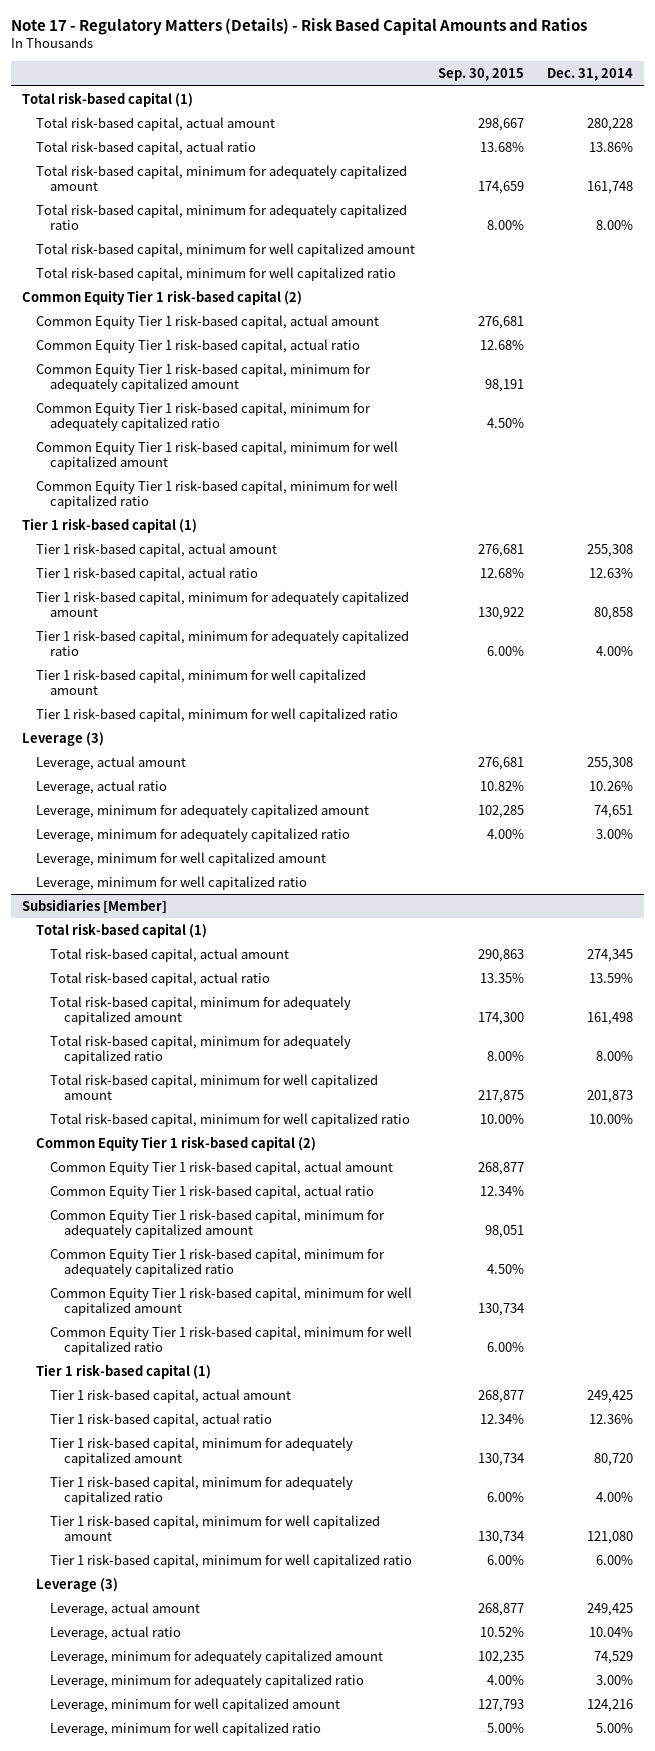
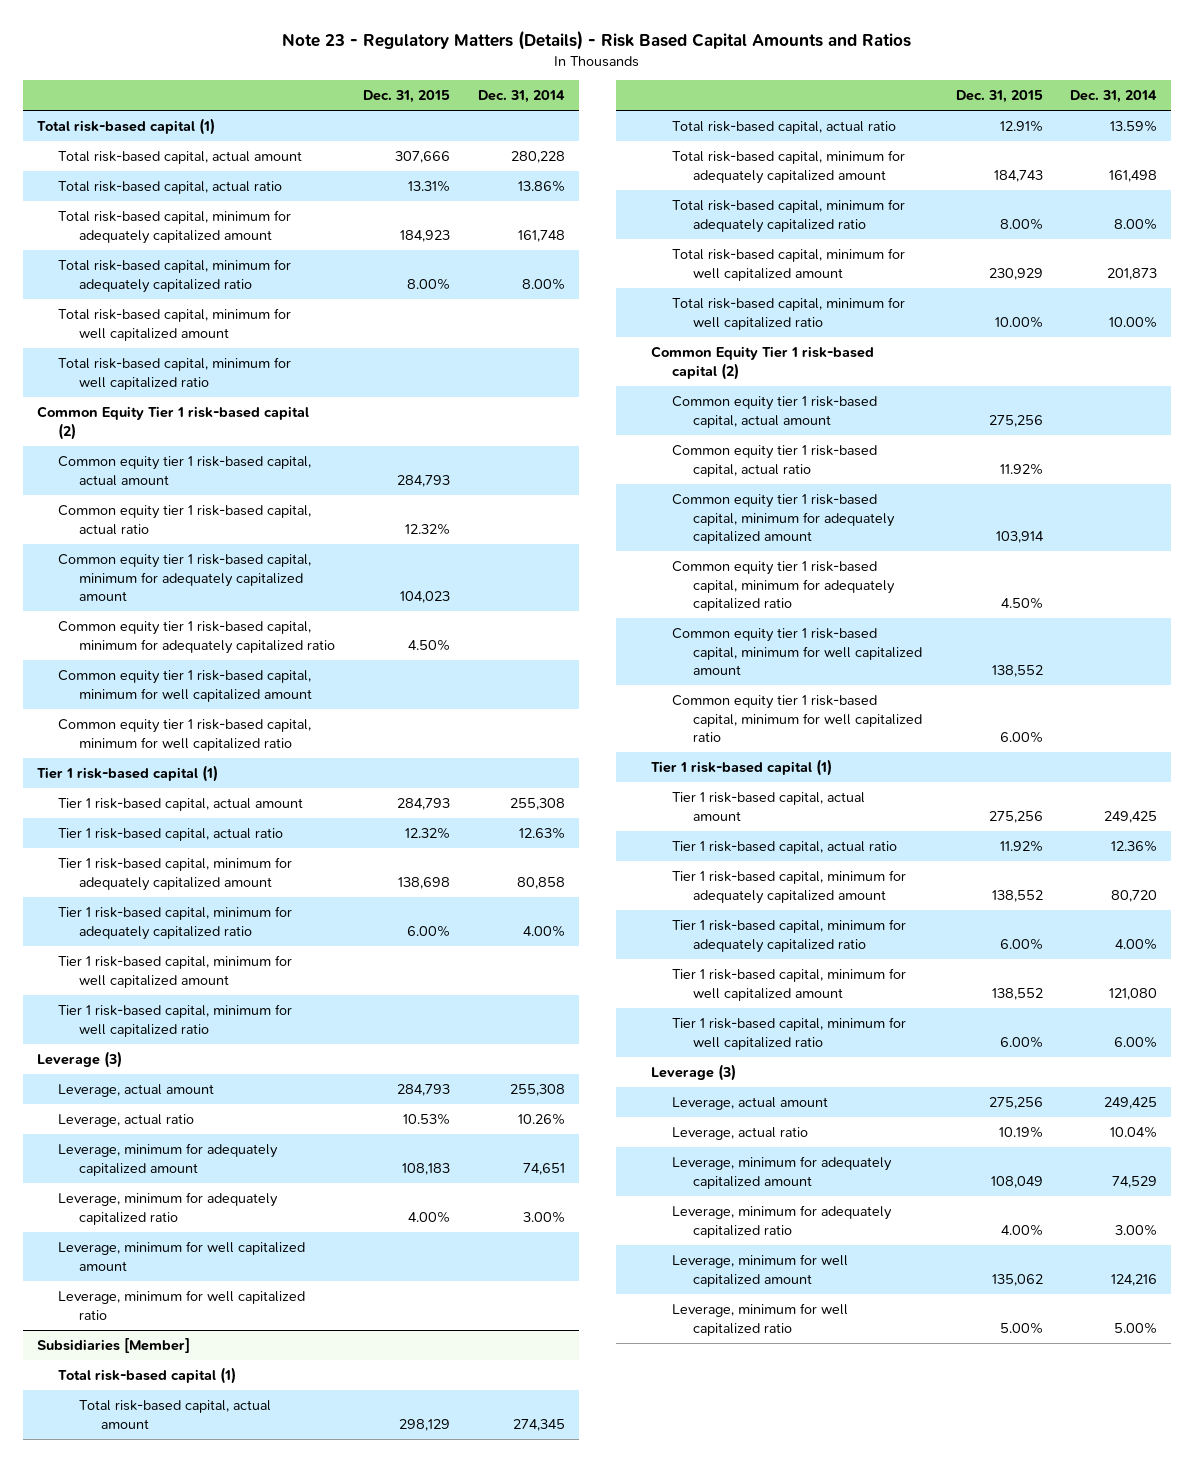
- Note 17 - Regulatory Matters (Details) - Risk Based Capital Amounts and Ratios
+ Note 23 - Regulatory Matters (Details) - Risk Based Capital Amounts and Ratios
- | Sep. 30, 2015 | Dec. 31, 2014
+ | Dec. 31, 2015 | Dec. 31, 2014
- Common Equity Tier 1 risk-based capital, actual amount | 276,681 |
- Common Equity Tier 1 risk-based capital, actual ratio | 12.68% |
- Common Equity Tier 1 risk-based capital, minimum for adequately capitalized amount | 98,191 |
- Common Equity Tier 1 risk-based capital, minimum for adequately capitalized ratio | 4.50% |
- Common Equity Tier 1 risk-based capital, minimum for well capitalized amount
- Common Equity Tier 1 risk-based capital, minimum for well capitalized ratio
+ Common equity tier 1 risk-based capital, actual amount | 284,793 |
+ Common equity tier 1 risk-based capital, actual ratio | 12.32% |
+ Common equity tier 1 risk-based capital, minimum for adequately capitalized amount | 104,023 |
+ Common equity tier 1 risk-based capital, minimum for adequately capitalized ratio | 4.50% |
+ Common equity tier 1 risk-based capital, minimum for well capitalized amount
+ Common equity tier 1 risk-based capital, minimum for well capitalized ratio
@ Subsidiaries [Member]
- Common Equity Tier 1 risk-based capital, actual amount | 268,877 |
- Common Equity Tier 1 risk-based capital, actual ratio | 12.34% |
- Common Equity Tier 1 risk-based capital, minimum for adequately capitalized amount | 98,051 |
- Common Equity Tier 1 risk-based capital, minimum for adequately capitalized ratio | 4.50% |
- Common Equity Tier 1 risk-based capital, minimum for well capitalized amount | 130,734 |
- Common Equity Tier 1 risk-based capital, minimum for well capitalized ratio | 6.00% |
+ Common equity tier 1 risk-based capital, actual amount | 275,256 |
+ Common equity tier 1 risk-based capital, actual ratio | 11.92% |
+ Common equity tier 1 risk-based capital, minimum for adequately capitalized amount | 103,914 |
+ Common equity tier 1 risk-based capital, minimum for adequately capitalized ratio | 4.50% |
+ Common equity tier 1 risk-based capital, minimum for well capitalized amount | 138,552 |
+ Common equity tier 1 risk-based capital, minimum for well capitalized ratio | 6.00% |

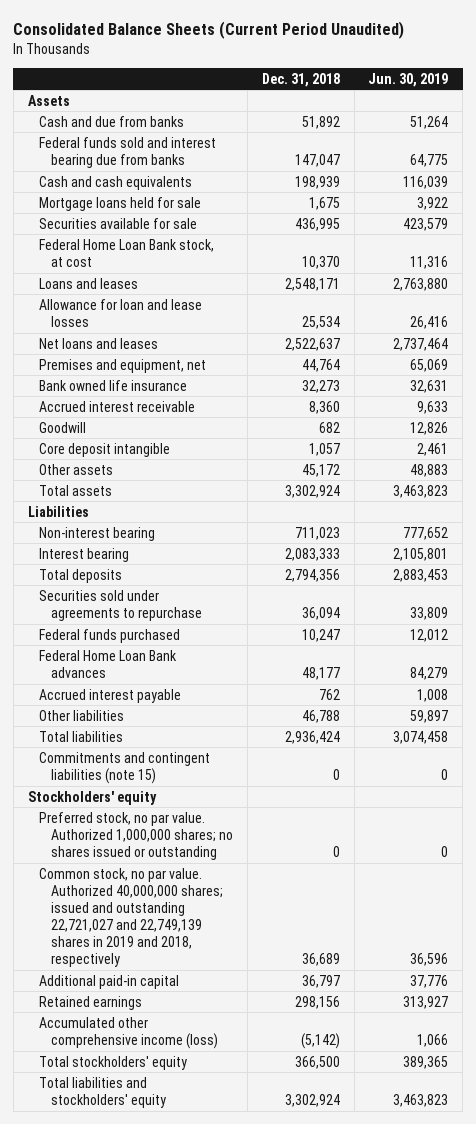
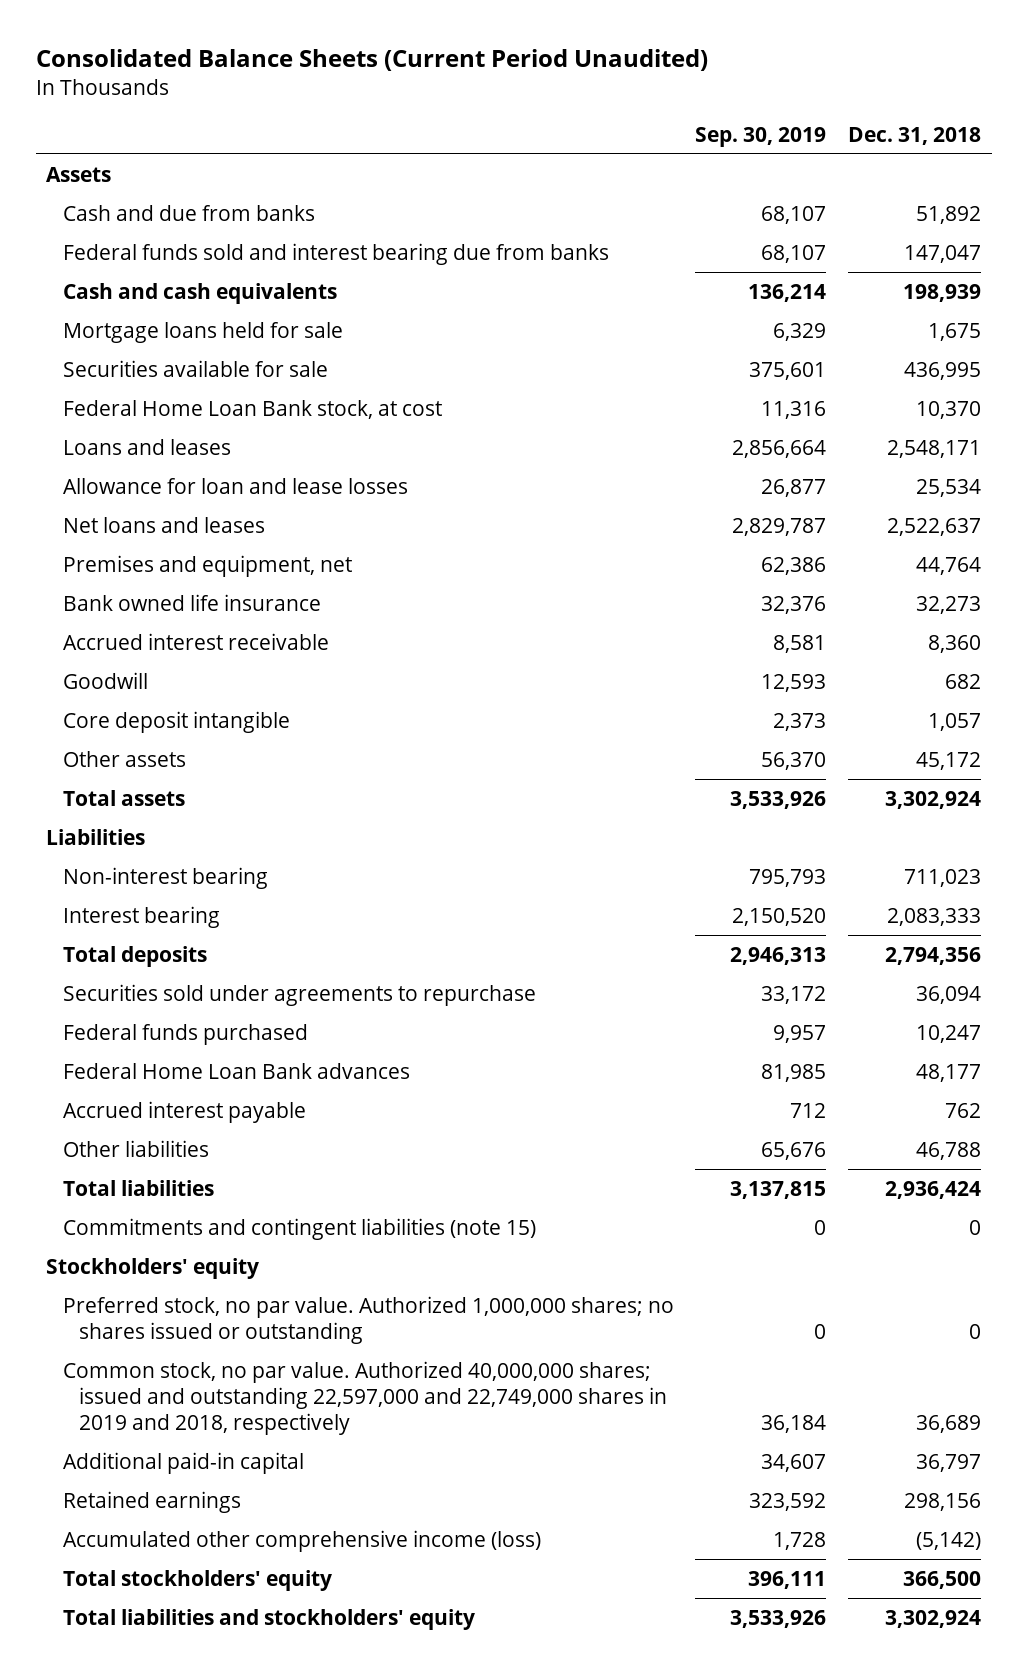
- | Dec. 31, 2018 | Jun. 30, 2019
+ | Sep. 30, 2019 | Dec. 31, 2018
- Common stock, no par value. Authorized 40,000,000 shares; issued and outstanding 22,721,027 and 22,749,139 shares in 2019 and 2018, respectively | 36,689 | 36,596
+ Common stock, no par value. Authorized 40,000,000 shares; issued and outstanding 22,597,000 and 22,749,000 shares in 2019 and 2018, respectively | 36,184 | 36,689

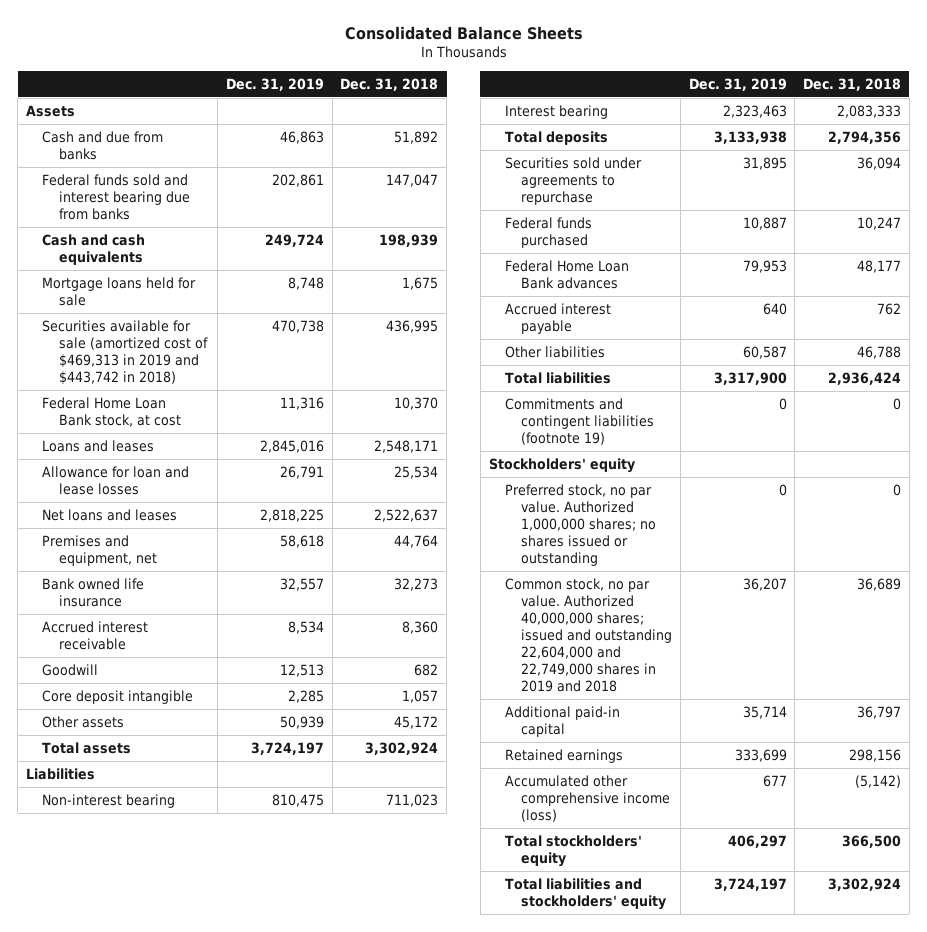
- Consolidated Balance Sheets (Current Period Unaudited)
+ Consolidated Balance Sheets
- | Sep. 30, 2019 | Dec. 31, 2018
+ | Dec. 31, 2019 | Dec. 31, 2018
- Securities available for sale | 375,601 | 436,995
+ Securities available for sale (amortized cost of $469,313 in 2019 and $443,742 in 2018) | 470,738 | 436,995
- Commitments and contingent liabilities (note 15) | 0 | 0
+ Commitments and contingent liabilities (footnote 19) | 0 | 0
- Common stock, no par value. Authorized 40,000,000 shares; issued and outstanding 22,597,000 and 22,749,000 shares in 2019 and 2018, respectively | 36,184 | 36,689
+ Common stock, no par value. Authorized 40,000,000 shares; issued and outstanding 22,604,000 and 22,749,000 shares in 2019 and 2018 | 36,207 | 36,689

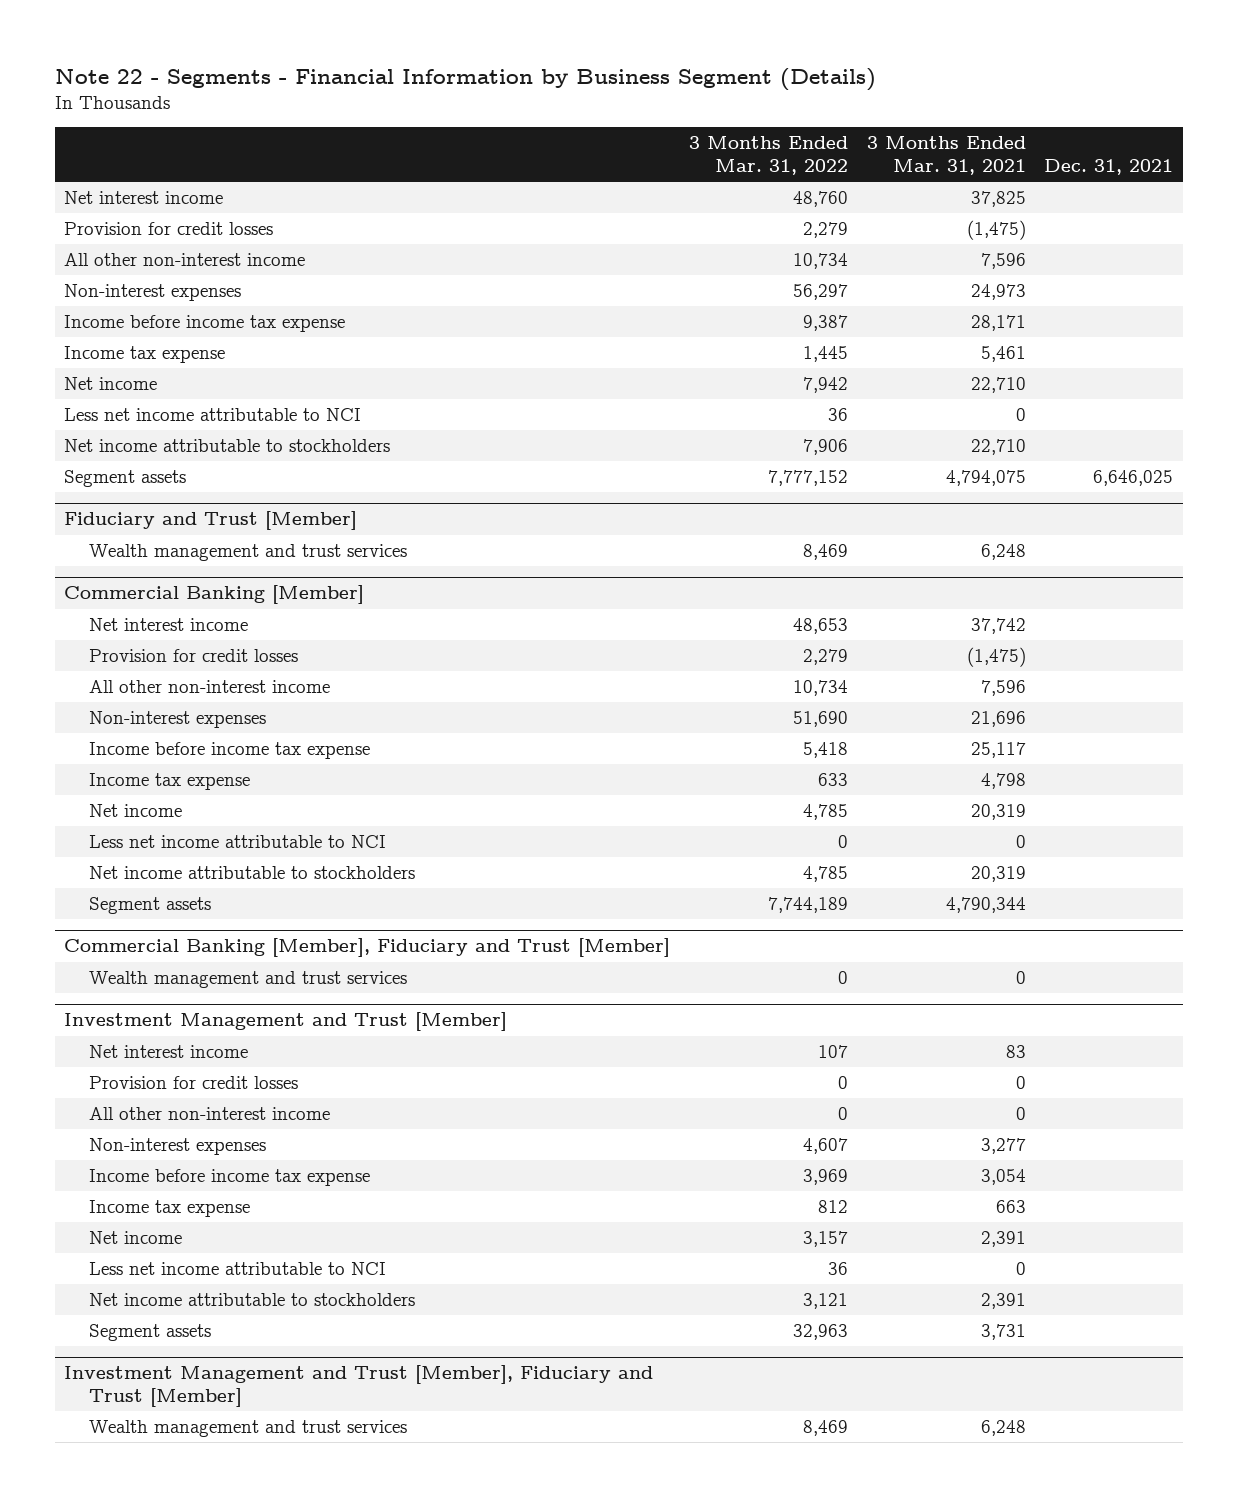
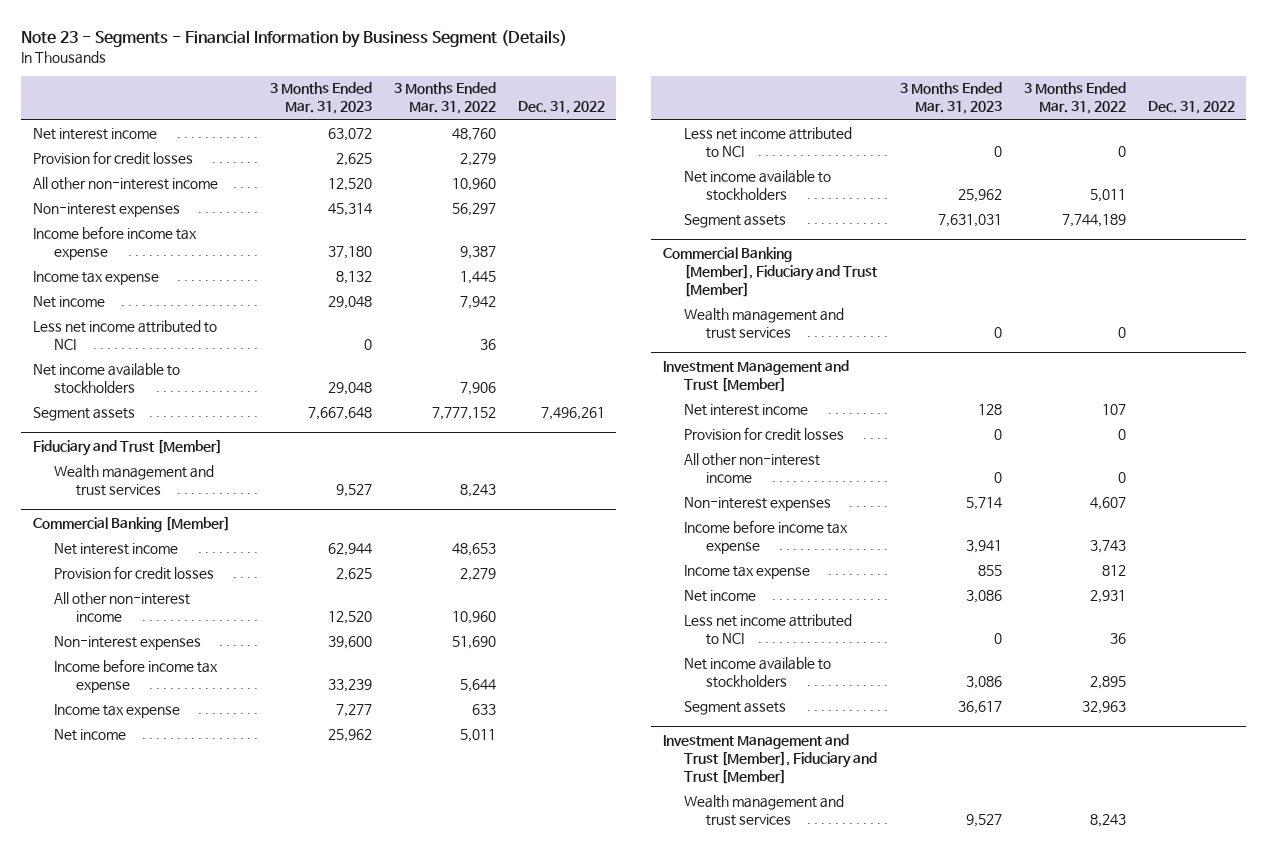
- Note 22 - Segments - Financial Information by Business Segment (Details)
+ Note 23 - Segments - Financial Information by Business Segment (Details)
- | 3 Months Ended Mar. 31, 2022 | 3 Months Ended Mar. 31, 2021 | Dec. 31, 2021
+ | 3 Months Ended Mar. 31, 2023 | 3 Months Ended Mar. 31, 2022 | Dec. 31, 2022
- All other non-interest income | 10,734 | 7,596 |
+ All other non-interest income | 12,520 | 10,960 |
- Less net income attributable to NCI | 36 | 0 |
- Net income attributable to stockholders | 7,906 | 22,710 |
+ Less net income attributed to NCI | 0 | 36 |
+ Net income available to stockholders | 29,048 | 7,906 |
@ Fiduciary and Trust [Member]
- Wealth management and trust services | 8,469 | 6,248 |
+ Wealth management and trust services | 9,527 | 8,243 |
@ Commercial Banking [Member]
- All other non-interest income | 10,734 | 7,596 |
+ All other non-interest income | 12,520 | 10,960 |
- Income before income tax expense | 5,418 | 25,117 |
+ Income before income tax expense | 33,239 | 5,644 |
- Net income | 4,785 | 20,319 |
- Less net income attributable to NCI | 0 | 0 |
- Net income attributable to stockholders | 4,785 | 20,319 |
+ Net income | 25,962 | 5,011 |
+ Less net income attributed to NCI | 0 | 0 |
+ Net income available to stockholders | 25,962 | 5,011 |
@ Investment Management and Trust [Member]
- Income before income tax expense | 3,969 | 3,054 |
+ Income before income tax expense | 3,941 | 3,743 |
- Net income | 3,157 | 2,391 |
- Less net income attributable to NCI | 36 | 0 |
- Net income attributable to stockholders | 3,121 | 2,391 |
+ Net income | 3,086 | 2,931 |
+ Less net income attributed to NCI | 0 | 36 |
+ Net income available to stockholders | 3,086 | 2,895 |
@ Investment Management and Trust [Member], Fiduciary and Trust [Member]
- Wealth management and trust services | 8,469 | 6,248 |
+ Wealth management and trust services | 9,527 | 8,243 |

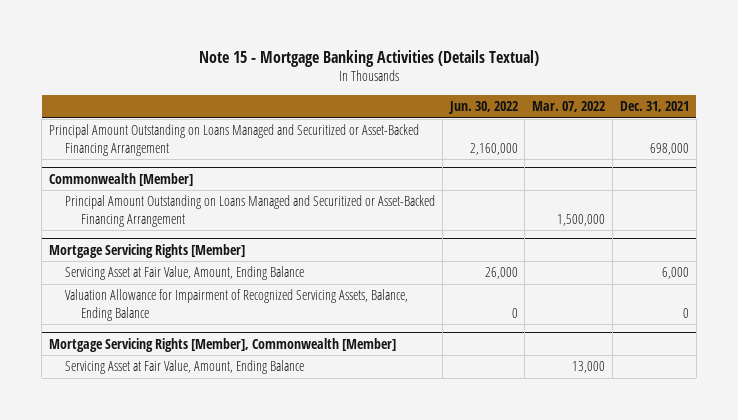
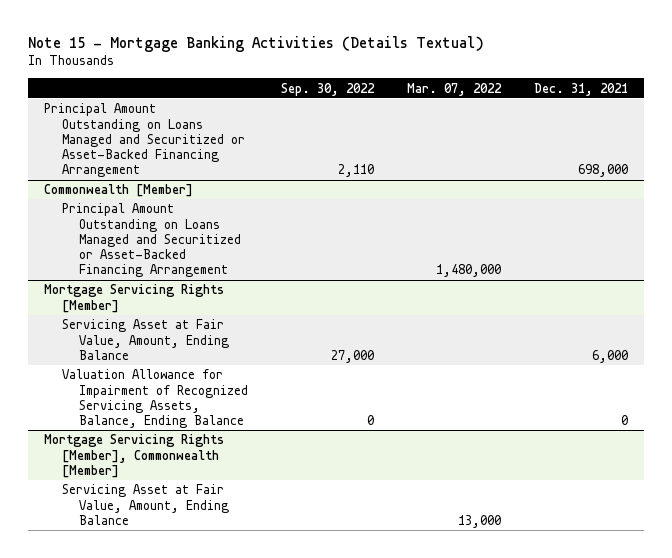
- | Jun. 30, 2022 | Mar. 07, 2022 | Dec. 31, 2021
+ | Sep. 30, 2022 | Mar. 07, 2022 | Dec. 31, 2021
@ Commonwealth [Member]
- Principal Amount Outstanding on Loans Managed and Securitized or Asset-Backed Financing Arrangement | | 1,500,000 |
+ Principal Amount Outstanding on Loans Managed and Securitized or Asset-Backed Financing Arrangement | | 1,480,000 |

